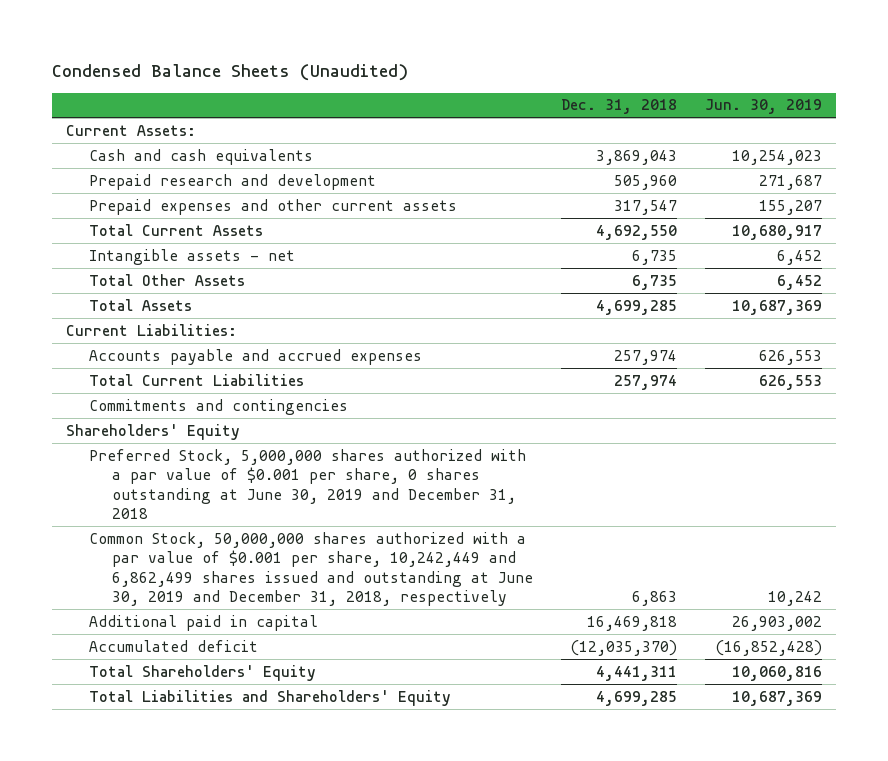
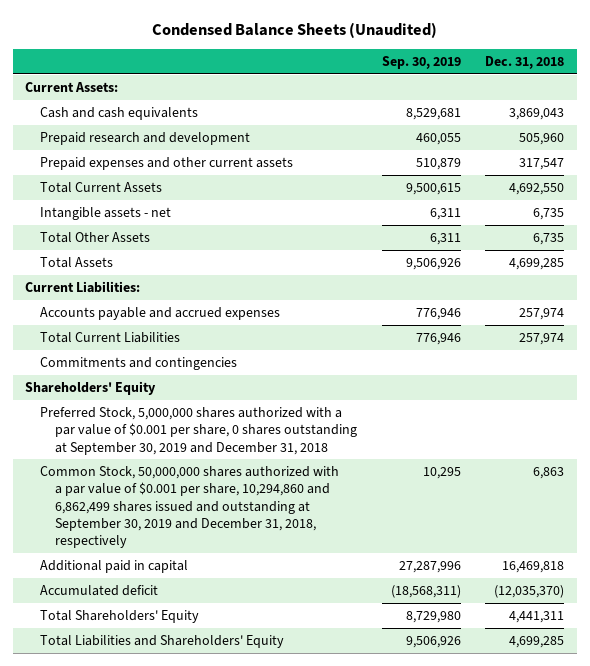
- | Dec. 31, 2018 | Jun. 30, 2019
+ | Sep. 30, 2019 | Dec. 31, 2018
- Preferred Stock, 5,000,000 shares authorized with a par value of $0.001 per share, 0 shares outstanding at June 30, 2019 and December 31, 2018
- Common Stock, 50,000,000 shares authorized with a par value of $0.001 per share, 10,242,449 and 6,862,499 shares issued and outstanding at June 30, 2019 and December 31, 2018, respectively | 6,863 | 10,242
+ Preferred Stock, 5,000,000 shares authorized with a par value of $0.001 per share, 0 shares outstanding at September 30, 2019 and December 31, 2018
+ Common Stock, 50,000,000 shares authorized with a par value of $0.001 per share, 10,294,860 and 6,862,499 shares issued and outstanding at September 30, 2019 and December 31, 2018, respectively | 10,295 | 6,863

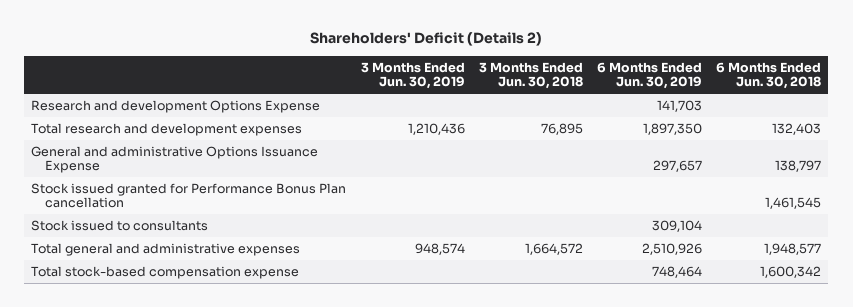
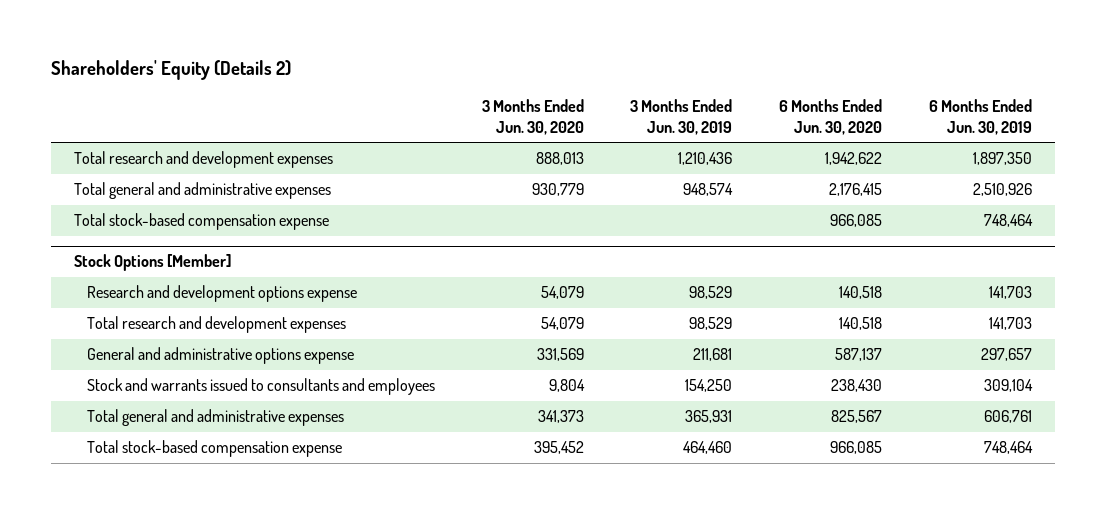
- Shareholders' Deficit (Details 2)
+ Shareholders' Equity (Details 2)
- | 3 Months Ended Jun. 30, 2019 | 3 Months Ended Jun. 30, 2018 | 6 Months Ended Jun. 30, 2019 | 6 Months Ended Jun. 30, 2018
+ | 3 Months Ended Jun. 30, 2020 | 3 Months Ended Jun. 30, 2019 | 6 Months Ended Jun. 30, 2020 | 6 Months Ended Jun. 30, 2019
- Research and development Options Expense | | | 141,703 |
- General and administrative Options Issuance Expense | | | 297,657 | 138,797
- Stock issued granted for Performance Bonus Plan cancellation | | | | 1,461,545
- Stock issued to consultants | | | 309,104 |
+ Stock Options [Member]
+ Research and development options expense | 54,079 | 98,529 | 140,518 | 141,703
+ Total research and development expenses | 54,079 | 98,529 | 140,518 | 141,703
+ General and administrative options expense | 331,569 | 211,681 | 587,137 | 297,657
+ Stock and warrants issued to consultants and employees | 9,804 | 154,250 | 238,430 | 309,104
+ Total general and administrative expenses | 341,373 | 365,931 | 825,567 | 606,761
+ Total stock-based compensation expense | 395,452 | 464,460 | 966,085 | 748,464

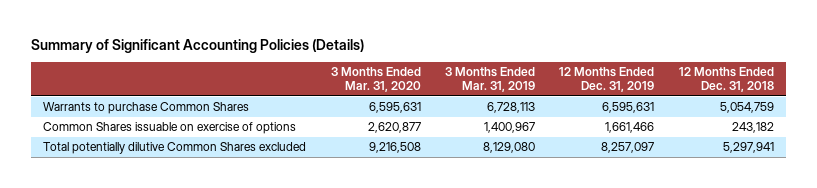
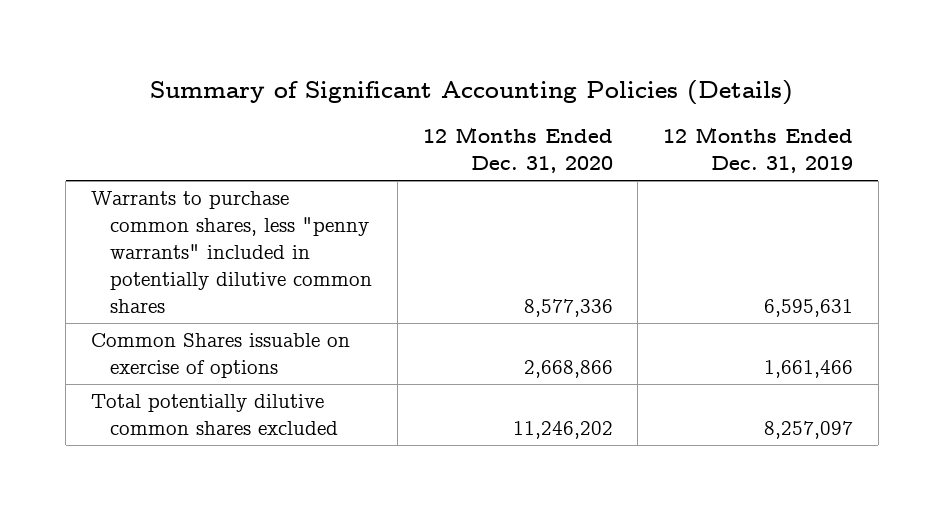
- | 3 Months Ended Mar. 31, 2020 | 3 Months Ended Mar. 31, 2019 | 12 Months Ended Dec. 31, 2019 | 12 Months Ended Dec. 31, 2018
+ | 12 Months Ended Dec. 31, 2020 | 12 Months Ended Dec. 31, 2019
- Warrants to purchase Common Shares | 6,595,631 | 6,728,113 | 6,595,631 | 5,054,759
+ Warrants to purchase common shares, less "penny warrants" included in potentially dilutive common shares | 8,577,336 | 6,595,631
- Total potentially dilutive Common Shares excluded | 9,216,508 | 8,129,080 | 8,257,097 | 5,297,941
+ Total potentially dilutive common shares excluded | 11,246,202 | 8,257,097

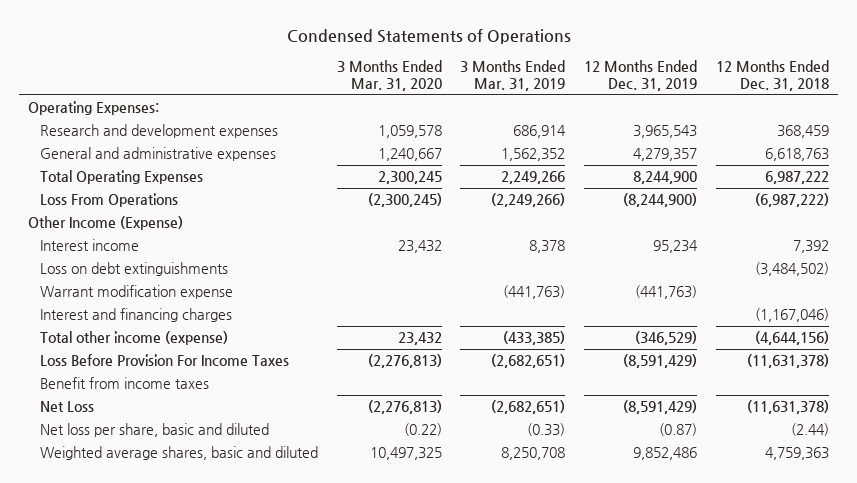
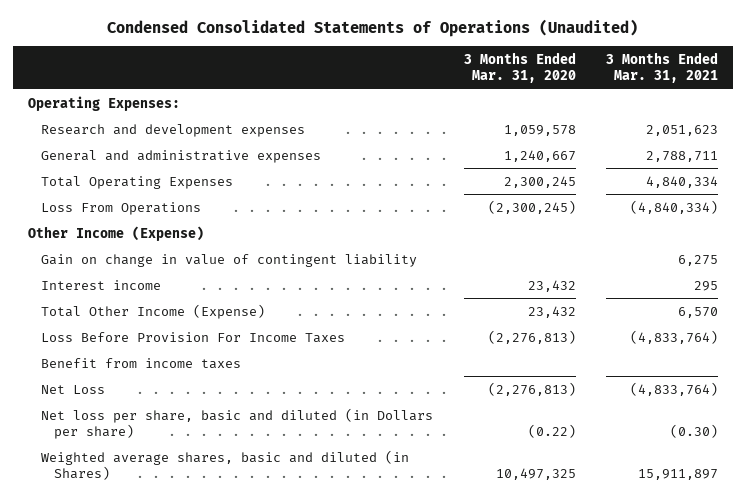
- Condensed Statements of Operations
+ Condensed Consolidated Statements of Operations (Unaudited)
- | 3 Months Ended Mar. 31, 2020 | 3 Months Ended Mar. 31, 2019 | 12 Months Ended Dec. 31, 2019 | 12 Months Ended Dec. 31, 2018
+ | 3 Months Ended Mar. 31, 2020 | 3 Months Ended Mar. 31, 2021
+ Gain on change in value of contingent liability | | 6,275
- Loss on debt extinguishments | | | | (3,484,502)
- Warrant modification expense | | (441,763) | (441,763) |
- Interest and financing charges | | | | (1,167,046)
- Total other income (expense) | 23,432 | (433,385) | (346,529) | (4,644,156)
+ Total Other Income (Expense) | 23,432 | 6,570
- Net loss per share, basic and diluted | (0.22) | (0.33) | (0.87) | (2.44)
- Weighted average shares, basic and diluted | 10,497,325 | 8,250,708 | 9,852,486 | 4,759,363
+ Net loss per share, basic and diluted (in Dollars per share) | (0.22) | (0.30)
+ Weighted average shares, basic and diluted (in Shares) | 10,497,325 | 15,911,897

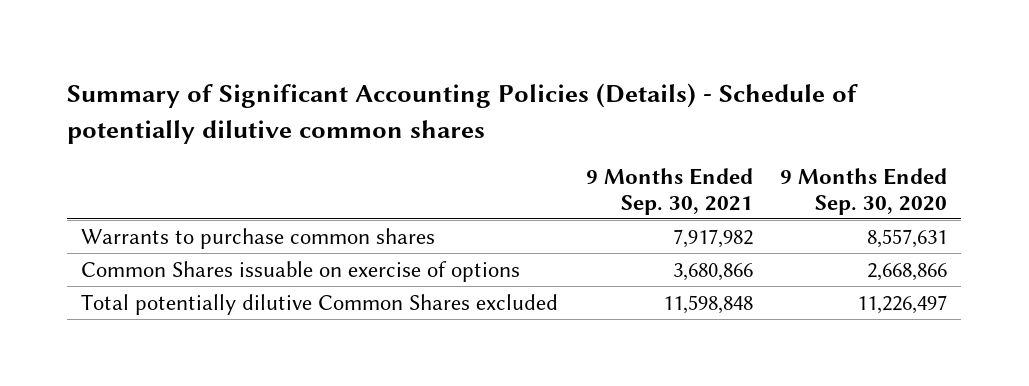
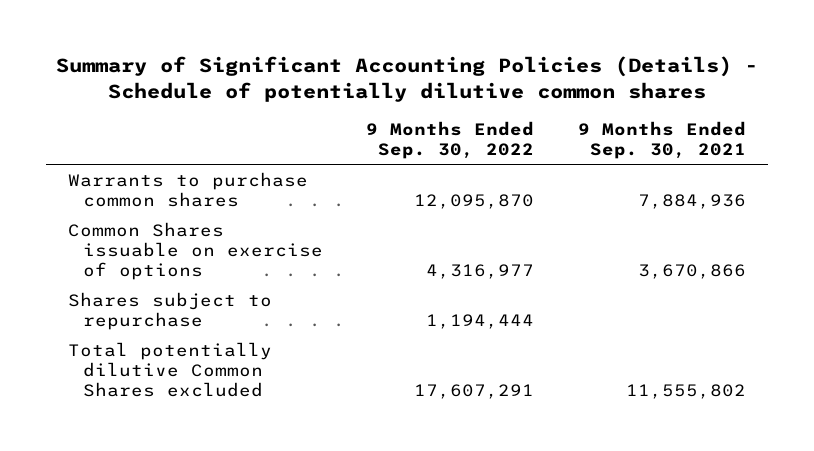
- | 9 Months Ended Sep. 30, 2021 | 9 Months Ended Sep. 30, 2020
+ | 9 Months Ended Sep. 30, 2022 | 9 Months Ended Sep. 30, 2021
- Warrants to purchase common shares | 7,917,982 | 8,557,631
- Common Shares issuable on exercise of options | 3,680,866 | 2,668,866
- Total potentially dilutive Common Shares excluded | 11,598,848 | 11,226,497
+ Warrants to purchase common shares | 12,095,870 | 7,884,936
+ Common Shares issuable on exercise of options | 4,316,977 | 3,670,866
+ Shares subject to repurchase | 1,194,444 |
+ Total potentially dilutive Common Shares excluded | 17,607,291 | 11,555,802

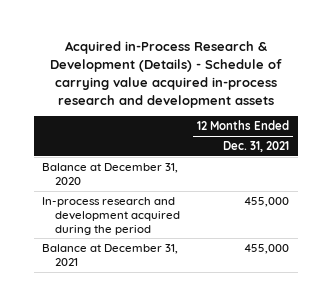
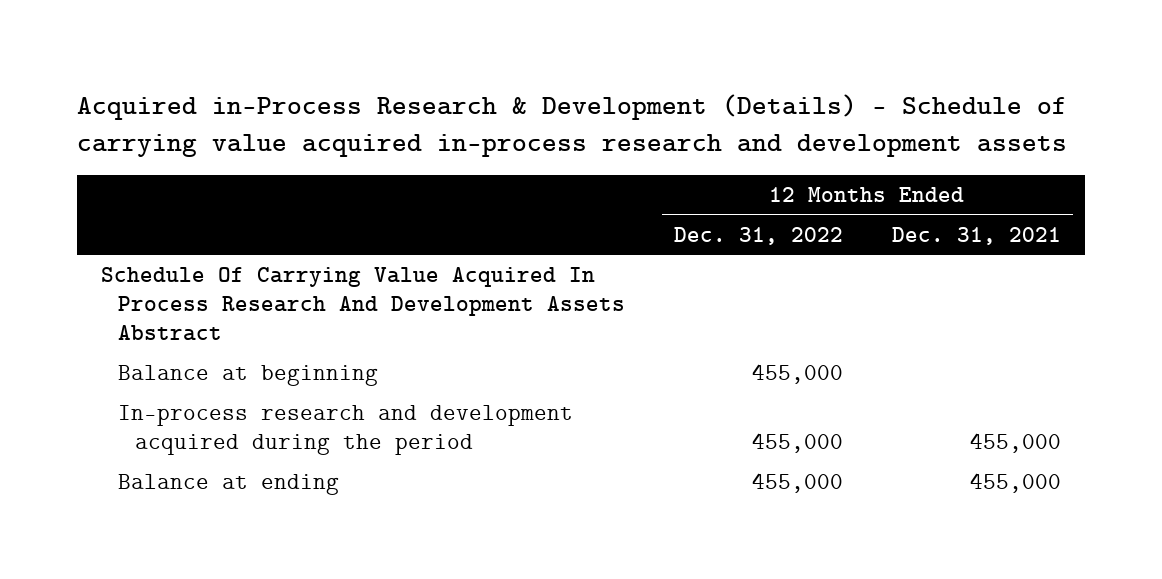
- | 12 Months Ended Dec. 31, 2021
+ | 12 Months Ended Dec. 31, 2022 | 12 Months Ended Dec. 31, 2021
- Balance at December 31, 2020
+ Schedule Of Carrying Value Acquired In Process Research And Development Assets Abstract
+ Balance at beginning | 455,000 |
- Balance at December 31, 2021 | 455,000
+ Balance at ending | 455,000 | 455,000

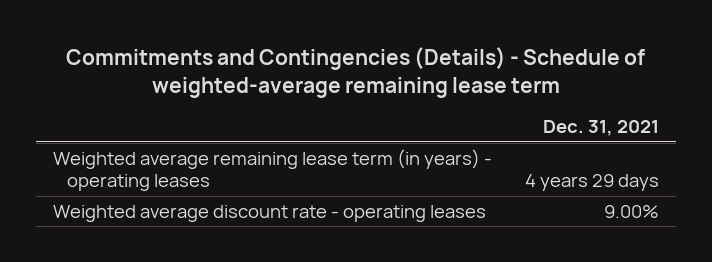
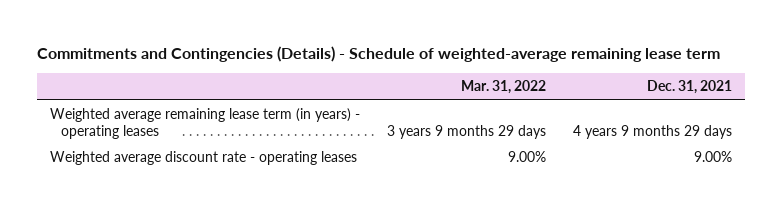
- | Dec. 31, 2021
+ | Mar. 31, 2022 | Dec. 31, 2021
- Weighted average remaining lease term (in years) - operating leases | 4 years 29 days
+ Weighted average remaining lease term (in years) - operating leases | 3 years 9 months 29 days | 4 years 9 months 29 days

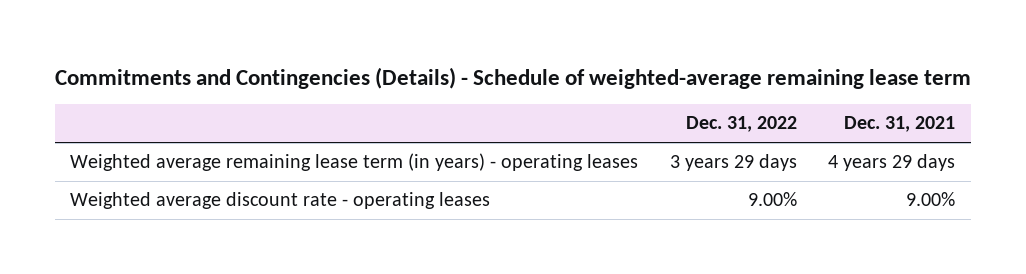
- | Mar. 31, 2022 | Dec. 31, 2021
+ | Dec. 31, 2022 | Dec. 31, 2021
- Weighted average remaining lease term (in years) - operating leases | 3 years 9 months 29 days | 4 years 9 months 29 days
+ Weighted average remaining lease term (in years) - operating leases | 3 years 29 days | 4 years 29 days

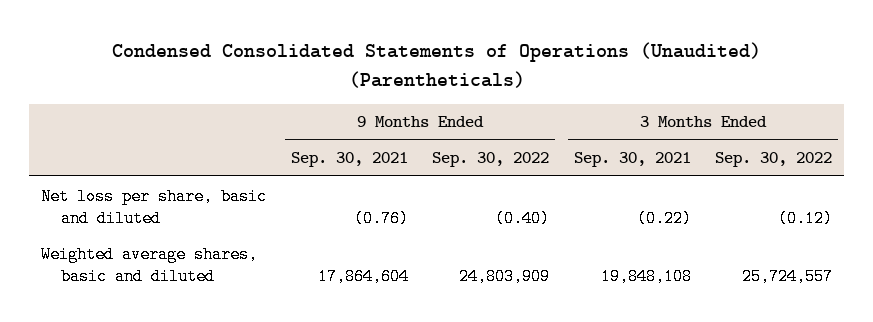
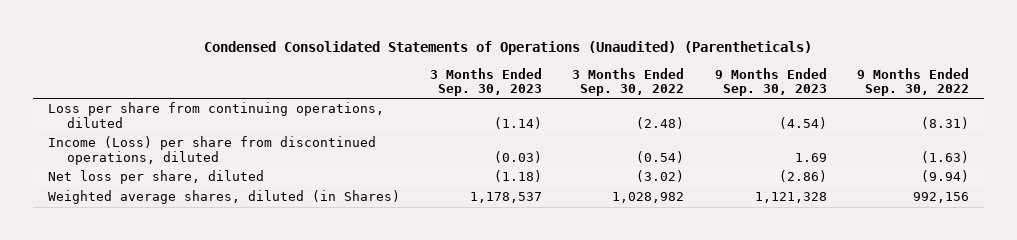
- | 9 Months Ended Sep. 30, 2021 | 9 Months Ended Sep. 30, 2022 | 3 Months Ended Sep. 30, 2021 | 3 Months Ended Sep. 30, 2022
+ | 3 Months Ended Sep. 30, 2023 | 3 Months Ended Sep. 30, 2022 | 9 Months Ended Sep. 30, 2023 | 9 Months Ended Sep. 30, 2022
- Net loss per share, basic and diluted | (0.76) | (0.40) | (0.22) | (0.12)
- Weighted average shares, basic and diluted | 17,864,604 | 24,803,909 | 19,848,108 | 25,724,557
+ Loss per share from continuing operations, diluted | (1.14) | (2.48) | (4.54) | (8.31)
+ Income (Loss) per share from discontinued operations, diluted | (0.03) | (0.54) | 1.69 | (1.63)
+ Net loss per share, diluted | (1.18) | (3.02) | (2.86) | (9.94)
+ Weighted average shares, diluted (in Shares) | 1,178,537 | 1,028,982 | 1,121,328 | 992,156

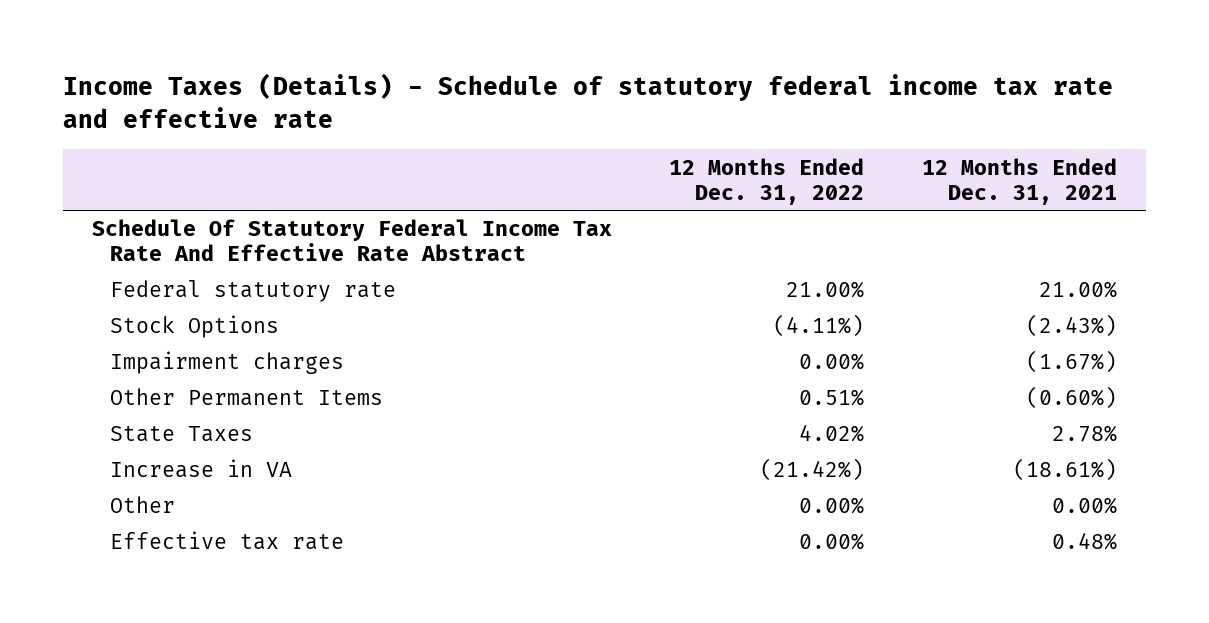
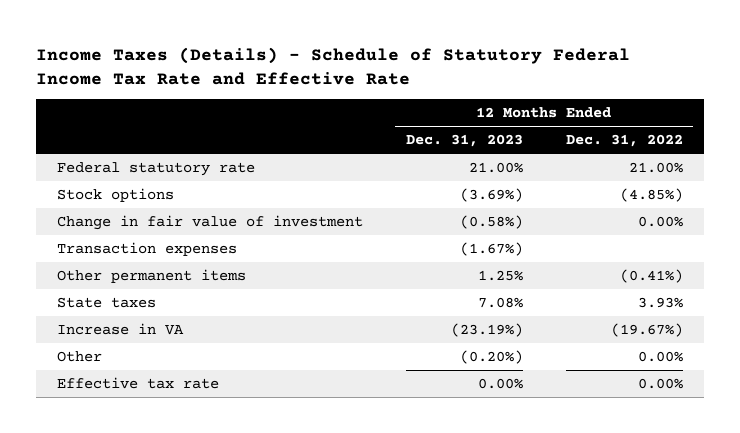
- Income Taxes (Details) - Schedule of statutory federal income tax rate and effective rate
+ Income Taxes (Details) - Schedule of Statutory Federal Income Tax Rate and Effective Rate
- | 12 Months Ended Dec. 31, 2022 | 12 Months Ended Dec. 31, 2021
+ | 12 Months Ended Dec. 31, 2023 | 12 Months Ended Dec. 31, 2022
- Schedule Of Statutory Federal Income Tax Rate And Effective Rate Abstract
- Stock Options | (4.11%) | (2.43%)
- Impairment charges | 0.00% | (1.67%)
- Other Permanent Items | 0.51% | (0.60%)
- State Taxes | 4.02% | 2.78%
- Increase in VA | (21.42%) | (18.61%)
+ Stock options | (3.69%) | (4.85%)
+ Change in fair value of investment | (0.58%) | 0.00%
+ Transaction expenses | (1.67%) |
+ Other permanent items | 1.25% | (0.41%)
+ State taxes | 7.08% | 3.93%
+ Increase in VA | (23.19%) | (19.67%)

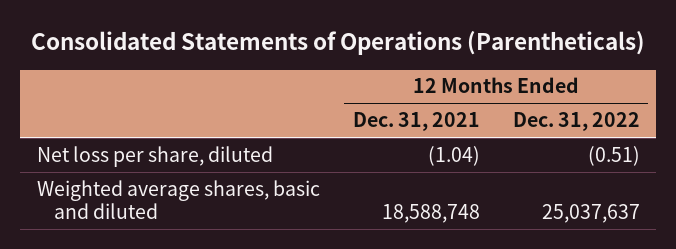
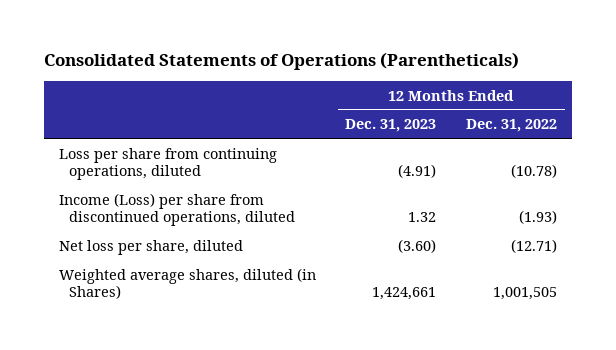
- | 12 Months Ended Dec. 31, 2021 | 12 Months Ended Dec. 31, 2022
+ | 12 Months Ended Dec. 31, 2023 | 12 Months Ended Dec. 31, 2022
- Net loss per share, diluted | (1.04) | (0.51)
- Weighted average shares, basic and diluted | 18,588,748 | 25,037,637
+ Loss per share from continuing operations, diluted | (4.91) | (10.78)
+ Income (Loss) per share from discontinued operations, diluted | 1.32 | (1.93)
+ Net loss per share, diluted | (3.60) | (12.71)
+ Weighted average shares, diluted (in Shares) | 1,424,661 | 1,001,505

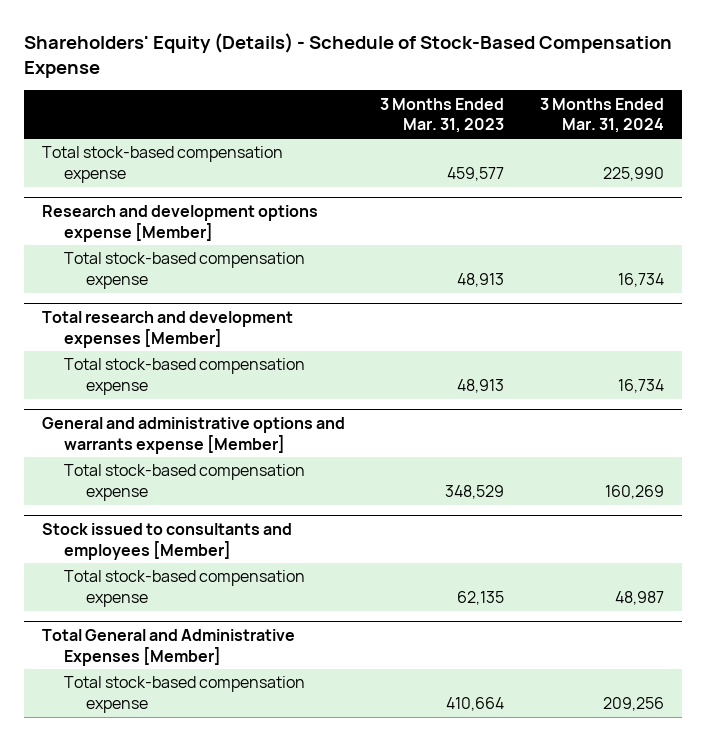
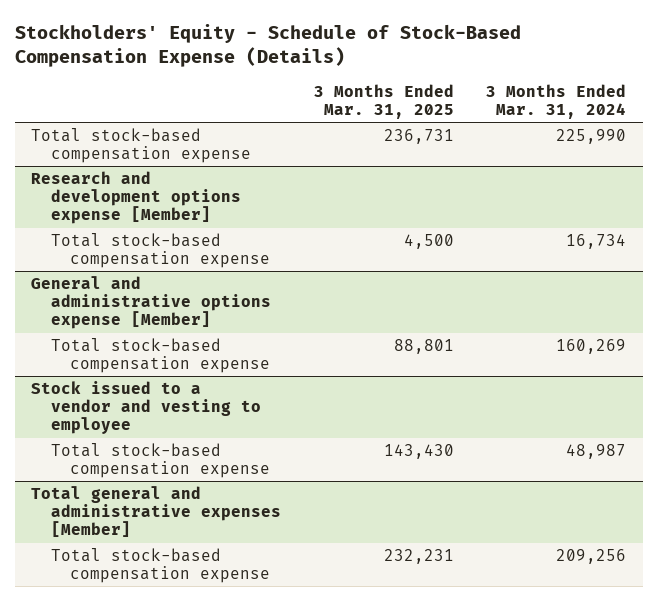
- Shareholders' Equity (Details) - Schedule of Stock-Based Compensation Expense
+ Stockholders' Equity - Schedule of Stock-Based Compensation Expense (Details)
- | 3 Months Ended Mar. 31, 2023 | 3 Months Ended Mar. 31, 2024
+ | 3 Months Ended Mar. 31, 2025 | 3 Months Ended Mar. 31, 2024
- Total research and development expenses [Member]
- Total stock-based compensation expense | 48,913 | 16,734
- General and administrative options and warrants expense [Member]
+ General and administrative options expense [Member]
- Stock issued to consultants and employees [Member]
+ Stock issued to a vendor and vesting to employee
- Total General and Administrative Expenses [Member]
+ Total general and administrative expenses [Member]

